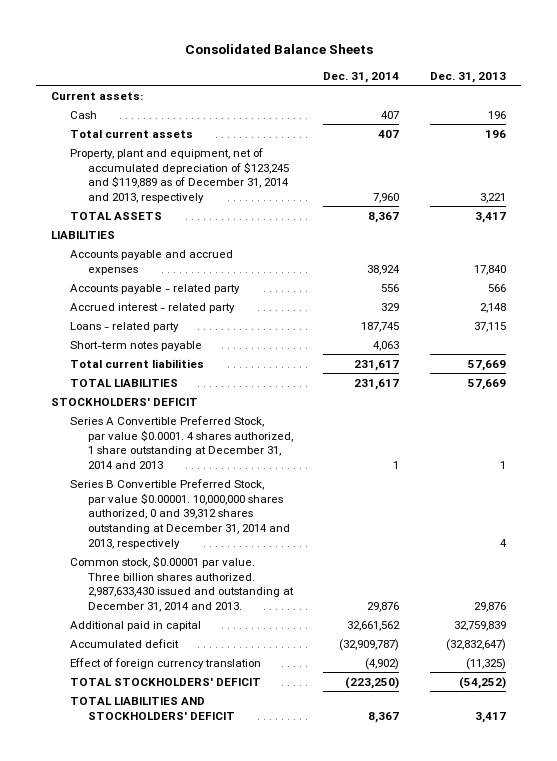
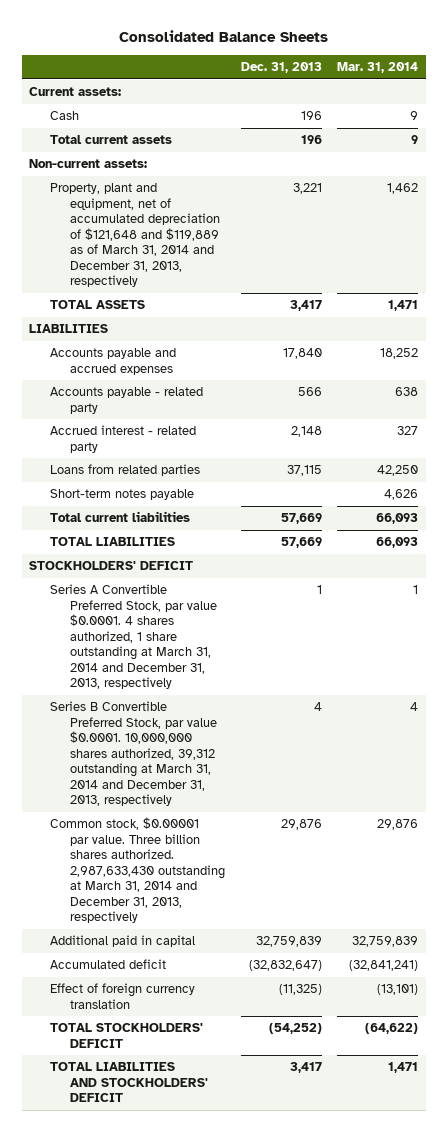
- | Dec. 31, 2014 | Dec. 31, 2013
+ | Dec. 31, 2013 | Mar. 31, 2014
- Property, plant and equipment, net of accumulated depreciation of $123,245 and $119,889 as of December 31, 2014 and 2013, respectively | 7,960 | 3,221
+ Non-current assets:
+ Property, plant and equipment, net of accumulated depreciation of $121,648 and $119,889 as of March 31, 2014 and December 31, 2013, respectively | 3,221 | 1,462
- Loans - related party | 187,745 | 37,115
+ Loans from related parties | 37,115 | 42,250
- Series A Convertible Preferred Stock, par value $0.0001. 4 shares authorized, 1 share outstanding at December 31, 2014 and 2013 | 1 | 1
- Series B Convertible Preferred Stock, par value $0.00001. 10,000,000 shares authorized, 0 and 39,312 shares outstanding at December 31, 2014 and 2013, respectively | | 4
- Common stock, $0.00001 par value. Three billion shares authorized. 2,987,633,430 issued and outstanding at December 31, 2014 and 2013. | 29,876 | 29,876
+ Series A Convertible Preferred Stock, par value $0.0001. 4 shares authorized, 1 share outstanding at March 31, 2014 and December 31, 2013, respectively | 1 | 1
+ Series B Convertible Preferred Stock, par value $0.0001. 10,000,000 shares authorized, 39,312 outstanding at March 31, 2014 and December 31, 2013, respectively | 4 | 4
+ Common stock, $0.00001 par value. Three billion shares authorized. 2,987,633,430 outstanding at March 31, 2014 and December 31, 2013, respectively | 29,876 | 29,876

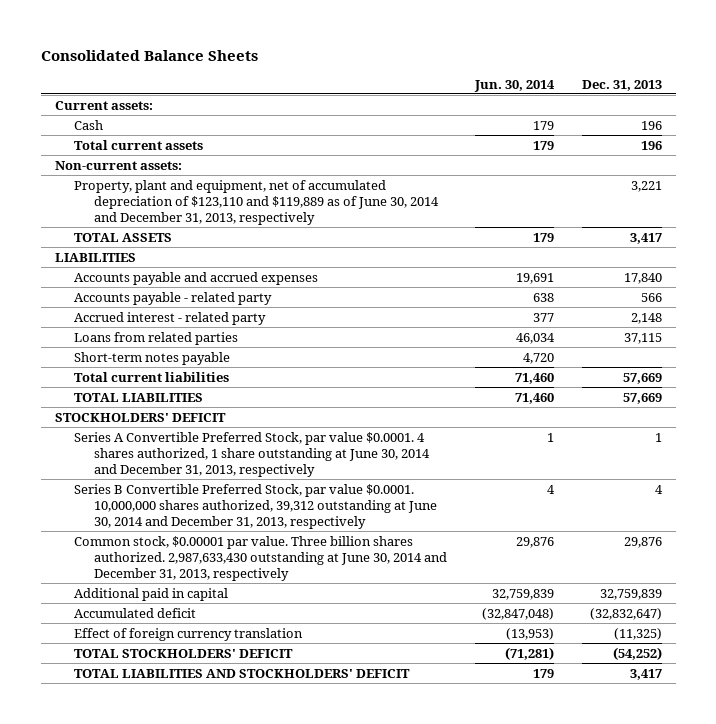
- | Dec. 31, 2013 | Mar. 31, 2014
+ | Jun. 30, 2014 | Dec. 31, 2013
- Property, plant and equipment, net of accumulated depreciation of $121,648 and $119,889 as of March 31, 2014 and December 31, 2013, respectively | 3,221 | 1,462
+ Property, plant and equipment, net of accumulated depreciation of $123,110 and $119,889 as of June 30, 2014 and December 31, 2013, respectively | | 3,221
- Series A Convertible Preferred Stock, par value $0.0001. 4 shares authorized, 1 share outstanding at March 31, 2014 and December 31, 2013, respectively | 1 | 1
- Series B Convertible Preferred Stock, par value $0.0001. 10,000,000 shares authorized, 39,312 outstanding at March 31, 2014 and December 31, 2013, respectively | 4 | 4
- Common stock, $0.00001 par value. Three billion shares authorized. 2,987,633,430 outstanding at March 31, 2014 and December 31, 2013, respectively | 29,876 | 29,876
+ Series A Convertible Preferred Stock, par value $0.0001. 4 shares authorized, 1 share outstanding at June 30, 2014 and December 31, 2013, respectively | 1 | 1
+ Series B Convertible Preferred Stock, par value $0.0001. 10,000,000 shares authorized, 39,312 outstanding at June 30, 2014 and December 31, 2013, respectively | 4 | 4
+ Common stock, $0.00001 par value. Three billion shares authorized. 2,987,633,430 outstanding at June 30, 2014 and December 31, 2013, respectively | 29,876 | 29,876

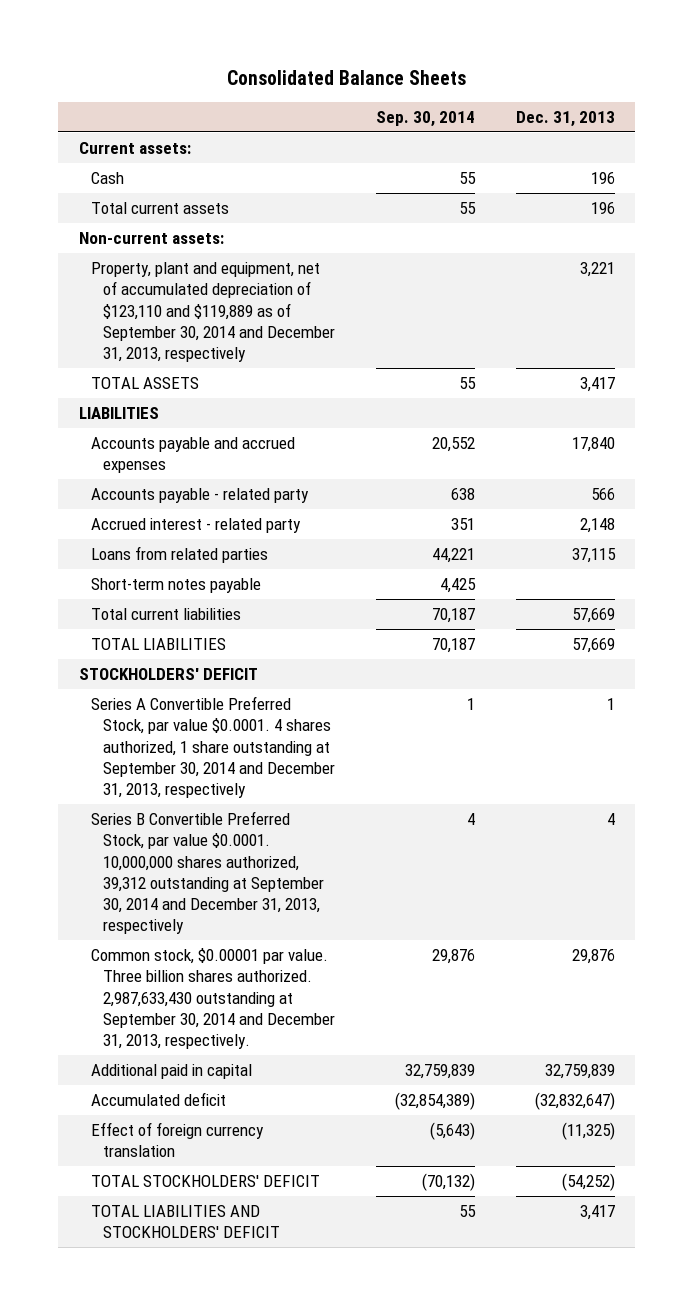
- | Jun. 30, 2014 | Dec. 31, 2013
+ | Sep. 30, 2014 | Dec. 31, 2013
- Property, plant and equipment, net of accumulated depreciation of $123,110 and $119,889 as of June 30, 2014 and December 31, 2013, respectively | | 3,221
+ Property, plant and equipment, net of accumulated depreciation of $123,110 and $119,889 as of September 30, 2014 and December 31, 2013, respectively | | 3,221
- Series A Convertible Preferred Stock, par value $0.0001. 4 shares authorized, 1 share outstanding at June 30, 2014 and December 31, 2013, respectively | 1 | 1
- Series B Convertible Preferred Stock, par value $0.0001. 10,000,000 shares authorized, 39,312 outstanding at June 30, 2014 and December 31, 2013, respectively | 4 | 4
- Common stock, $0.00001 par value. Three billion shares authorized. 2,987,633,430 outstanding at June 30, 2014 and December 31, 2013, respectively | 29,876 | 29,876
+ Series A Convertible Preferred Stock, par value $0.0001. 4 shares authorized, 1 share outstanding at September 30, 2014 and December 31, 2013, respectively | 1 | 1
+ Series B Convertible Preferred Stock, par value $0.0001. 10,000,000 shares authorized, 39,312 outstanding at September 30, 2014 and December 31, 2013, respectively | 4 | 4
+ Common stock, $0.00001 par value. Three billion shares authorized. 2,987,633,430 outstanding at September 30, 2014 and December 31, 2013, respectively. | 29,876 | 29,876

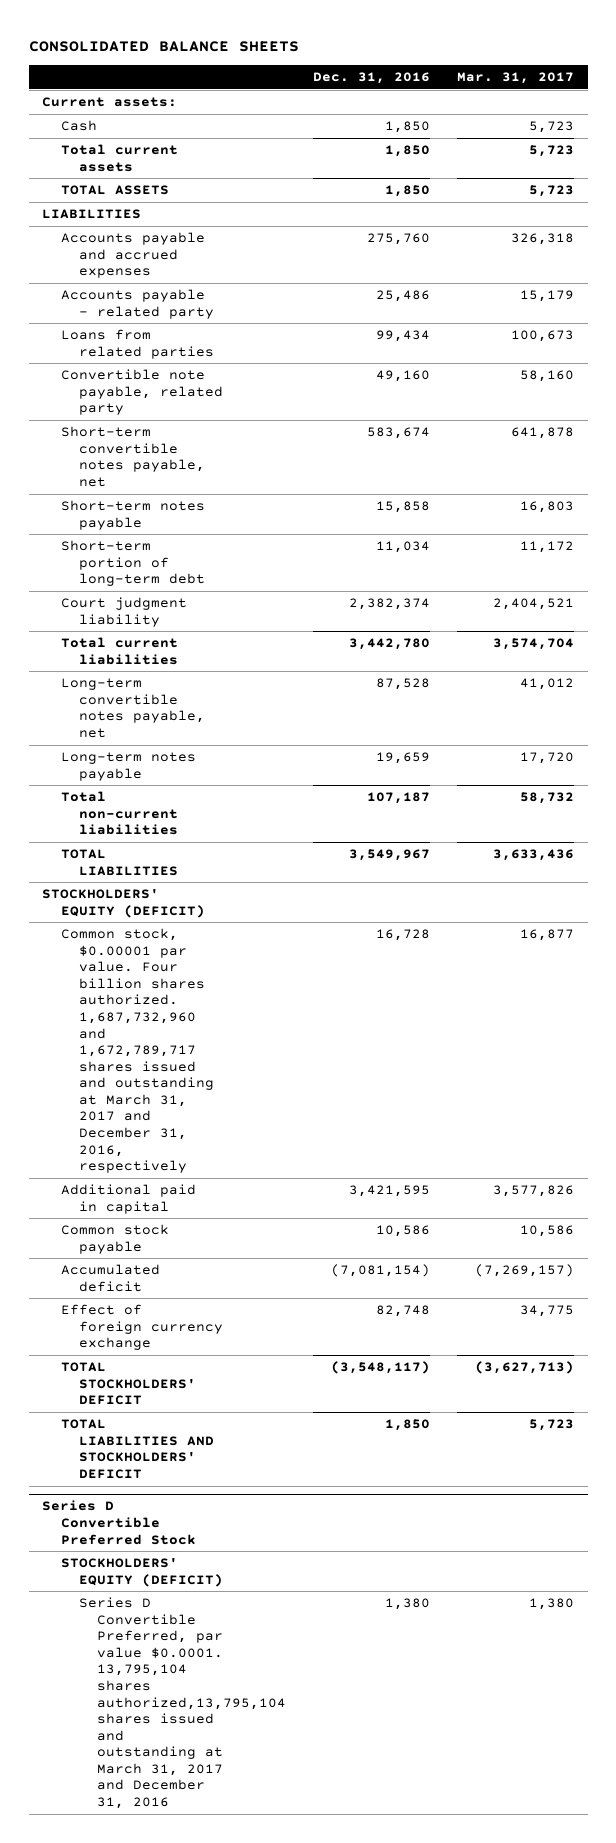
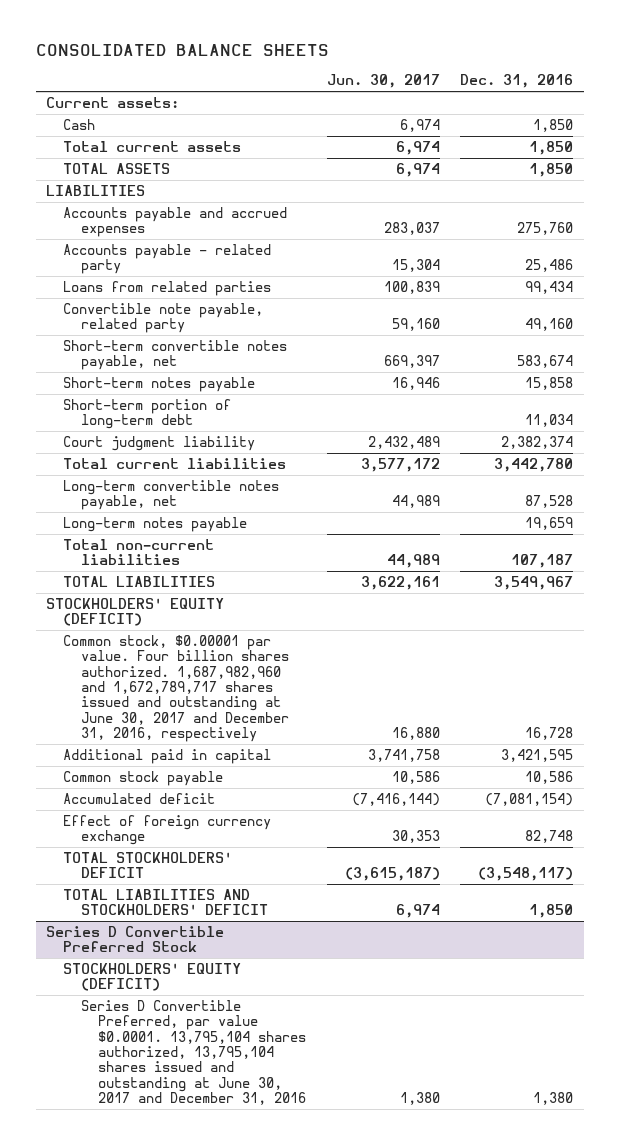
- | Dec. 31, 2016 | Mar. 31, 2017
+ | Jun. 30, 2017 | Dec. 31, 2016
- Common stock, $0.00001 par value. Four billion shares authorized. 1,687,732,960 and 1,672,789,717 shares issued and outstanding at March 31, 2017 and December 31, 2016, respectively | 16,728 | 16,877
+ Common stock, $0.00001 par value. Four billion shares authorized. 1,687,982,960 and 1,672,789,717 shares issued and outstanding at June 30, 2017 and December 31, 2016, respectively | 16,880 | 16,728
@ Series D Convertible Preferred Stock
- Series D Convertible Preferred, par value $0.0001. 13,795,104 shares authorized,13,795,104 shares issued and outstanding at March 31, 2017 and December 31, 2016 | 1,380 | 1,380
+ Series D Convertible Preferred, par value $0.0001. 13,795,104 shares authorized, 13,795,104 shares issued and outstanding at June 30, 2017 and December 31, 2016 | 1,380 | 1,380

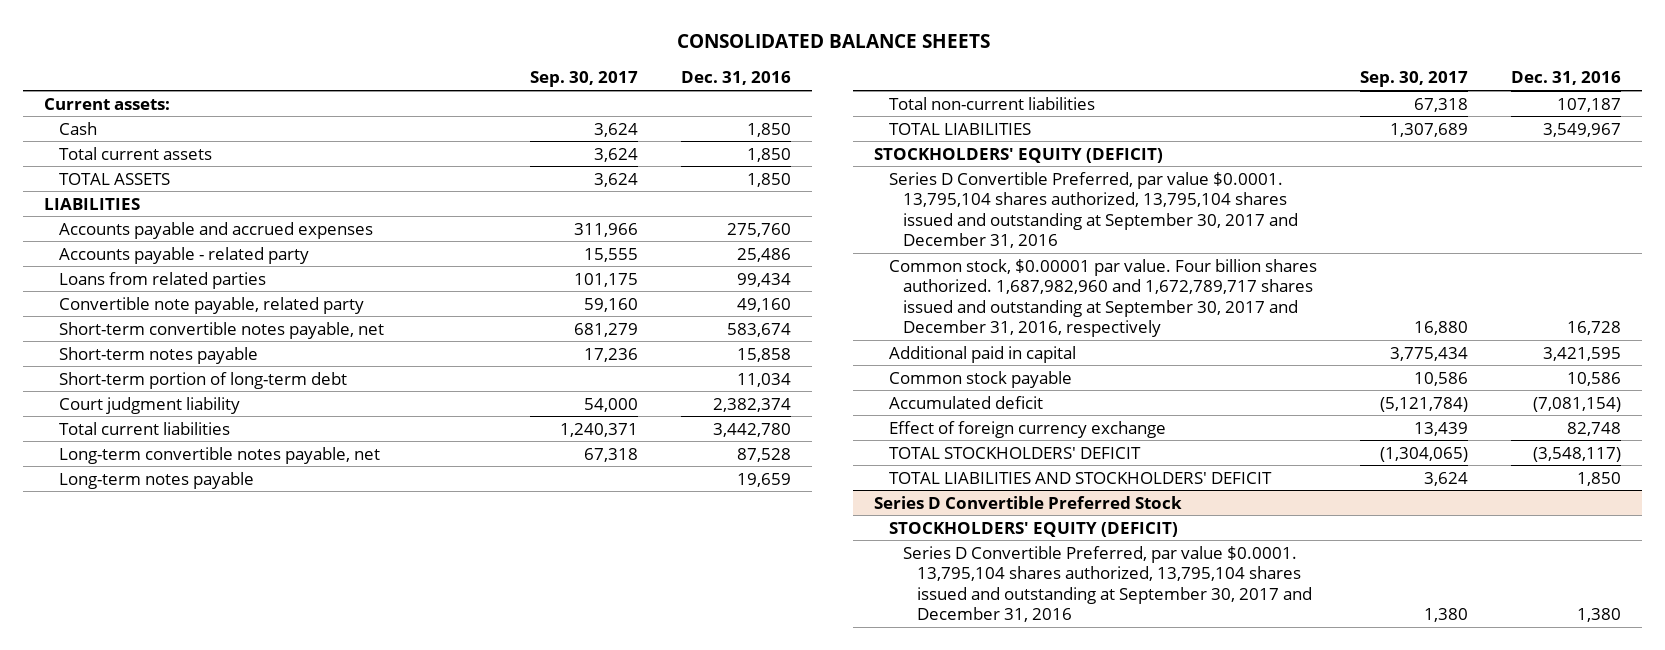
- | Jun. 30, 2017 | Dec. 31, 2016
+ | Sep. 30, 2017 | Dec. 31, 2016
- Common stock, $0.00001 par value. Four billion shares authorized. 1,687,982,960 and 1,672,789,717 shares issued and outstanding at June 30, 2017 and December 31, 2016, respectively | 16,880 | 16,728
+ Series D Convertible Preferred, par value $0.0001. 13,795,104 shares authorized, 13,795,104 shares issued and outstanding at September 30, 2017 and December 31, 2016
+ Common stock, $0.00001 par value. Four billion shares authorized. 1,687,982,960 and 1,672,789,717 shares issued and outstanding at September 30, 2017 and December 31, 2016, respectively | 16,880 | 16,728
@ Series D Convertible Preferred Stock
- Series D Convertible Preferred, par value $0.0001. 13,795,104 shares authorized, 13,795,104 shares issued and outstanding at June 30, 2017 and December 31, 2016 | 1,380 | 1,380
+ Series D Convertible Preferred, par value $0.0001. 13,795,104 shares authorized, 13,795,104 shares issued and outstanding at September 30, 2017 and December 31, 2016 | 1,380 | 1,380

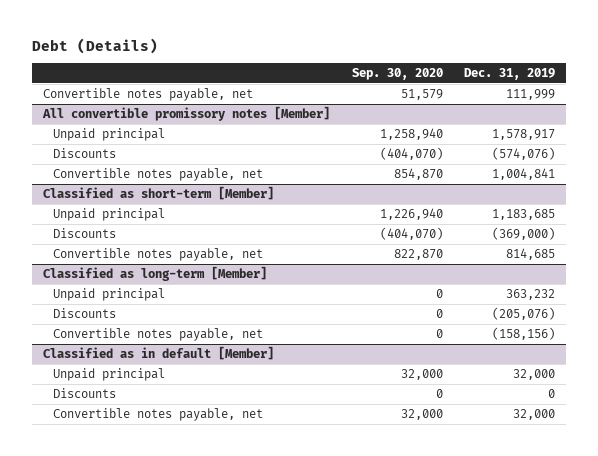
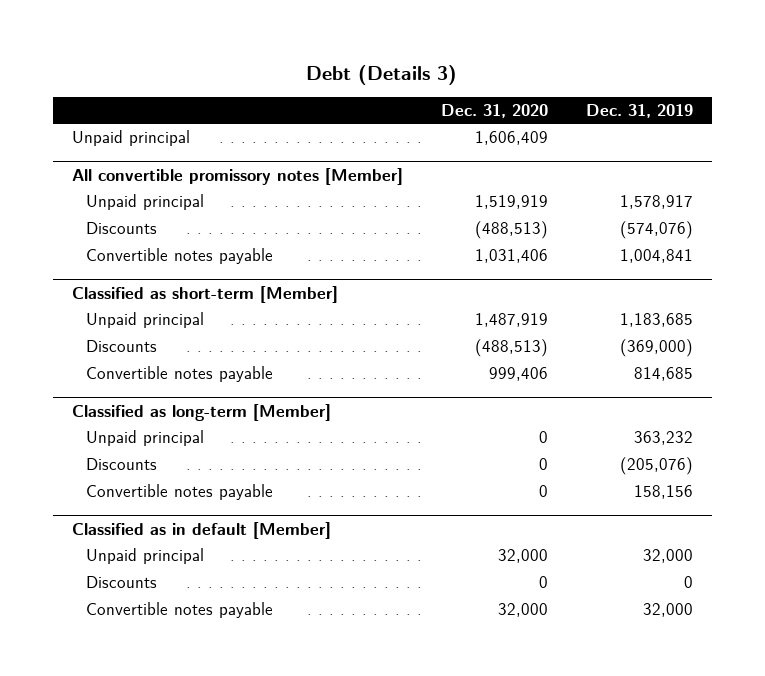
- Debt (Details)
+ Debt (Details 3)
- | Sep. 30, 2020 | Dec. 31, 2019
+ | Dec. 31, 2020 | Dec. 31, 2019
- Convertible notes payable, net | 51,579 | 111,999
+ Unpaid principal | 1,606,409 |
@ All convertible promissory notes [Member]
- Convertible notes payable, net | 854,870 | 1,004,841
+ Convertible notes payable | 1,031,406 | 1,004,841
@ Classified as short-term [Member]
- Convertible notes payable, net | 822,870 | 814,685
+ Convertible notes payable | 999,406 | 814,685
@ Classified as long-term [Member]
- Convertible notes payable, net | 0 | (158,156)
+ Convertible notes payable | 0 | 158,156
@ Classified as in default [Member]
- Convertible notes payable, net | 32,000 | 32,000
+ Convertible notes payable | 32,000 | 32,000

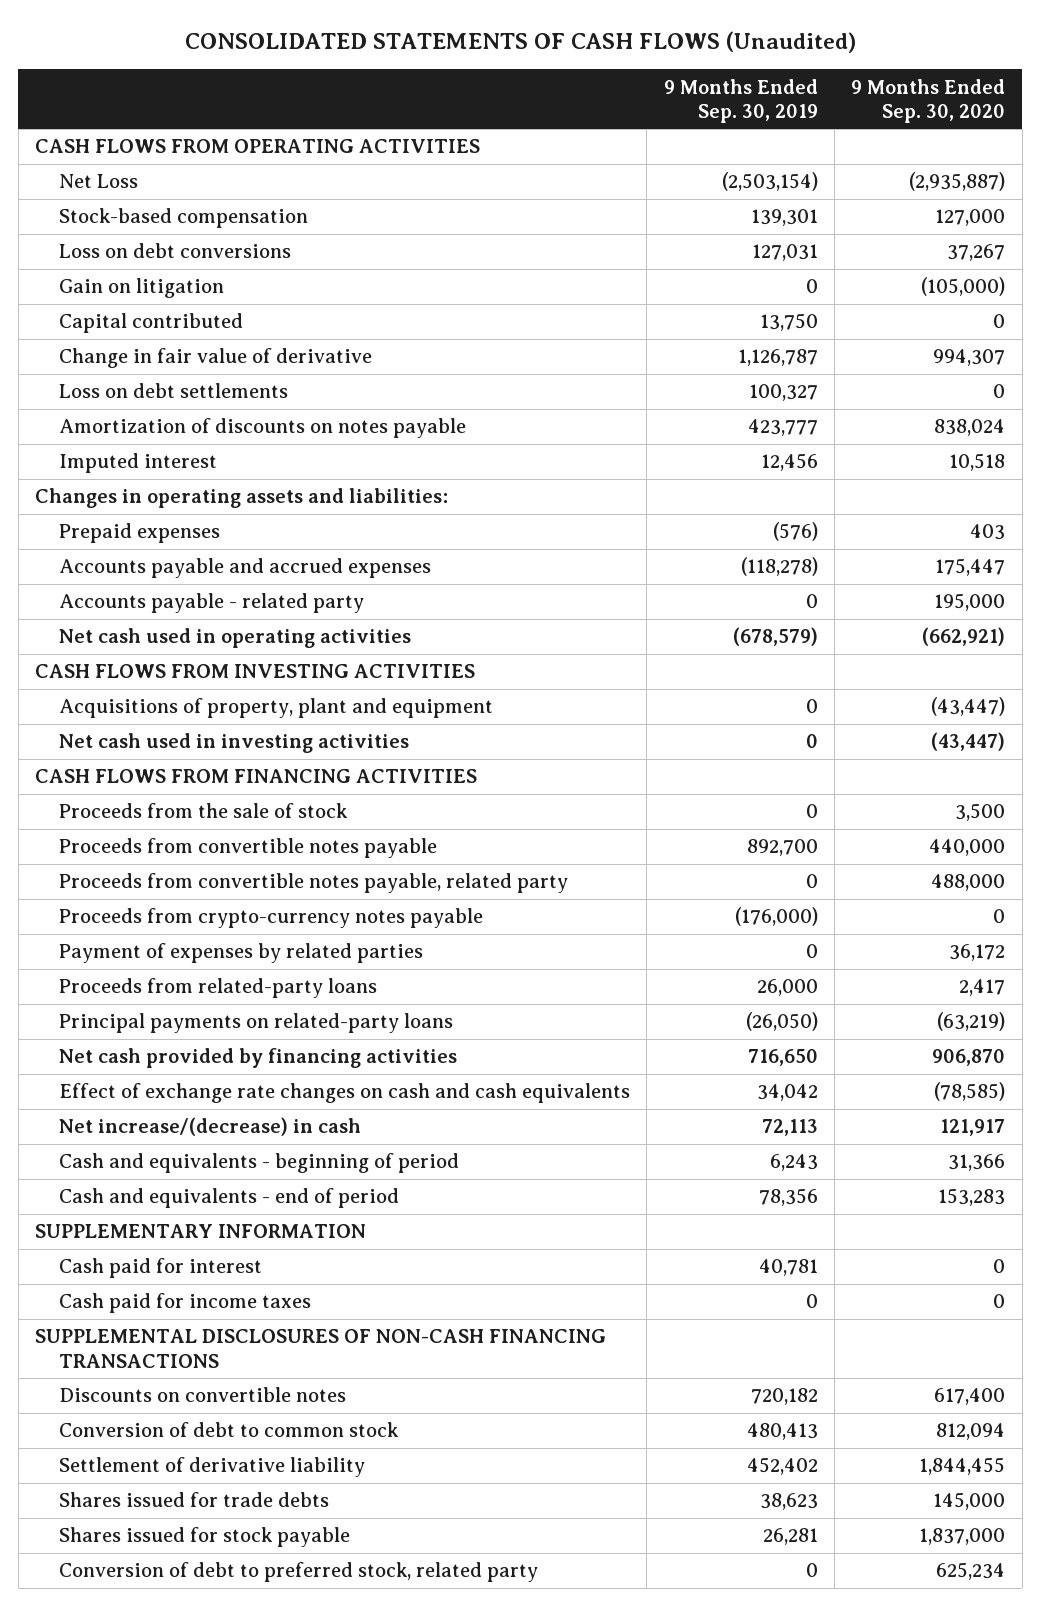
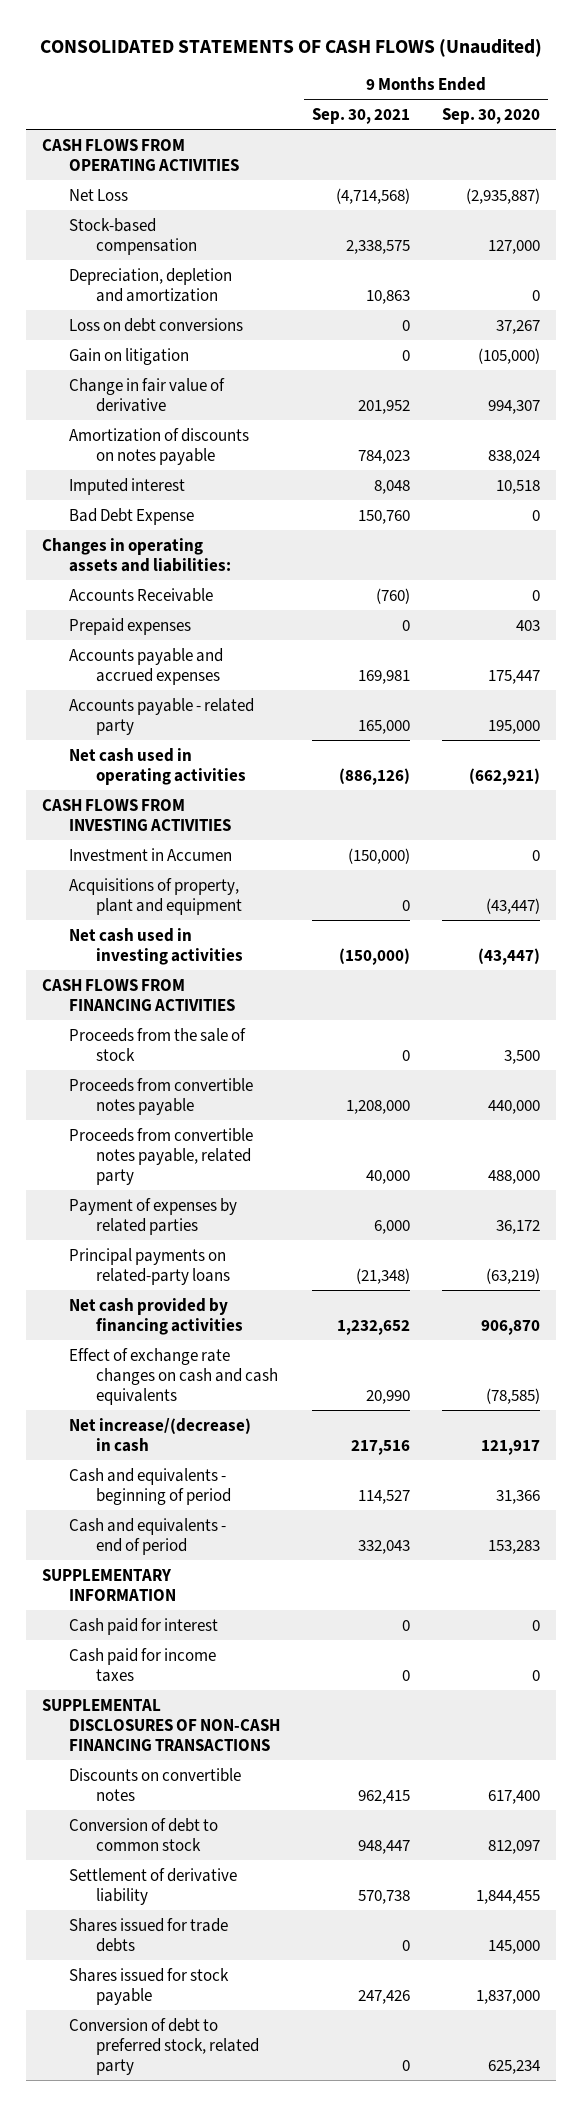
- | 9 Months Ended Sep. 30, 2019 | 9 Months Ended Sep. 30, 2020
+ | 9 Months Ended Sep. 30, 2021 | 9 Months Ended Sep. 30, 2020
+ Depreciation, depletion and amortization | 10,863 | 0
- Capital contributed | 13,750 | 0
- Loss on debt settlements | 100,327 | 0
+ Bad Debt Expense | 150,760 | 0
+ Accounts Receivable | (760) | 0
+ Investment in Accumen | (150,000) | 0
- Proceeds from crypto-currency notes payable | (176,000) | 0
- Proceeds from related-party loans | 26,000 | 2,417
- Conversion of debt to common stock | 480,413 | 812,094
+ Conversion of debt to common stock | 948,447 | 812,097

